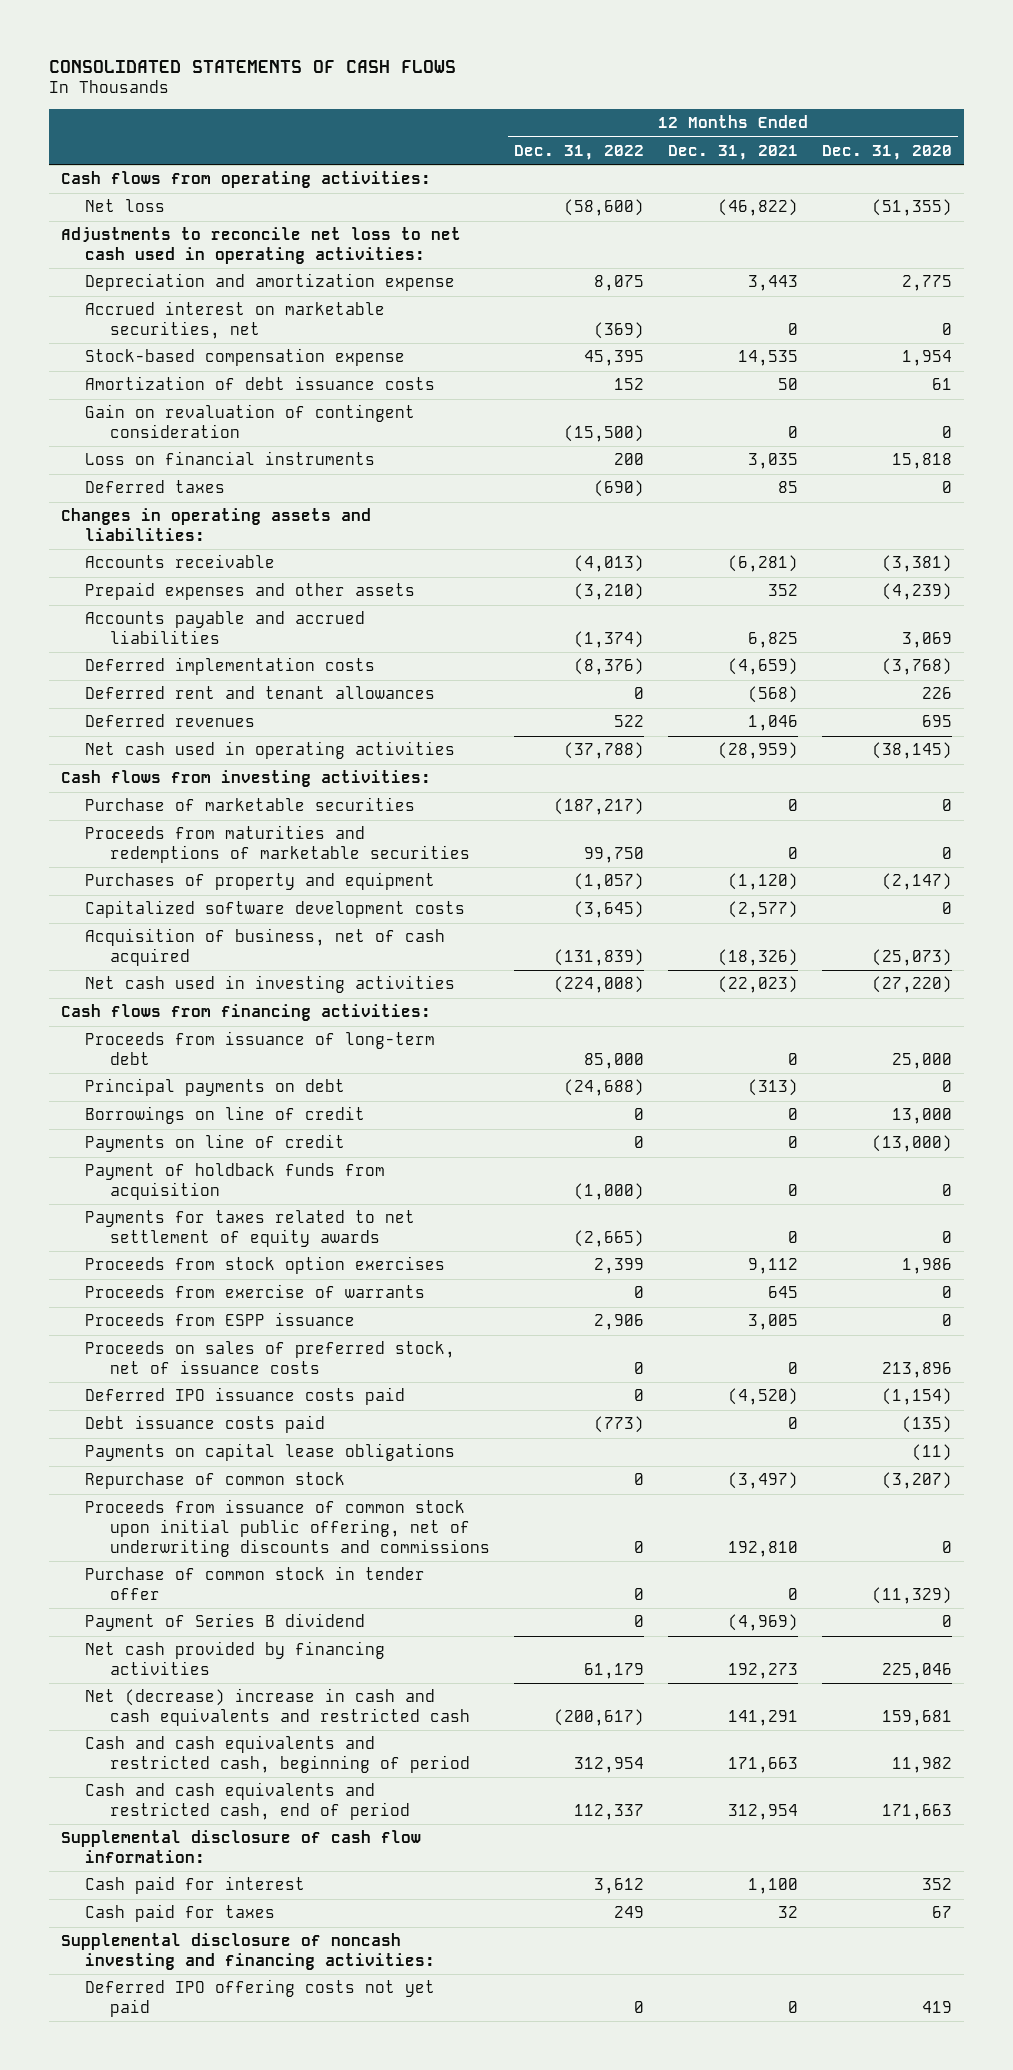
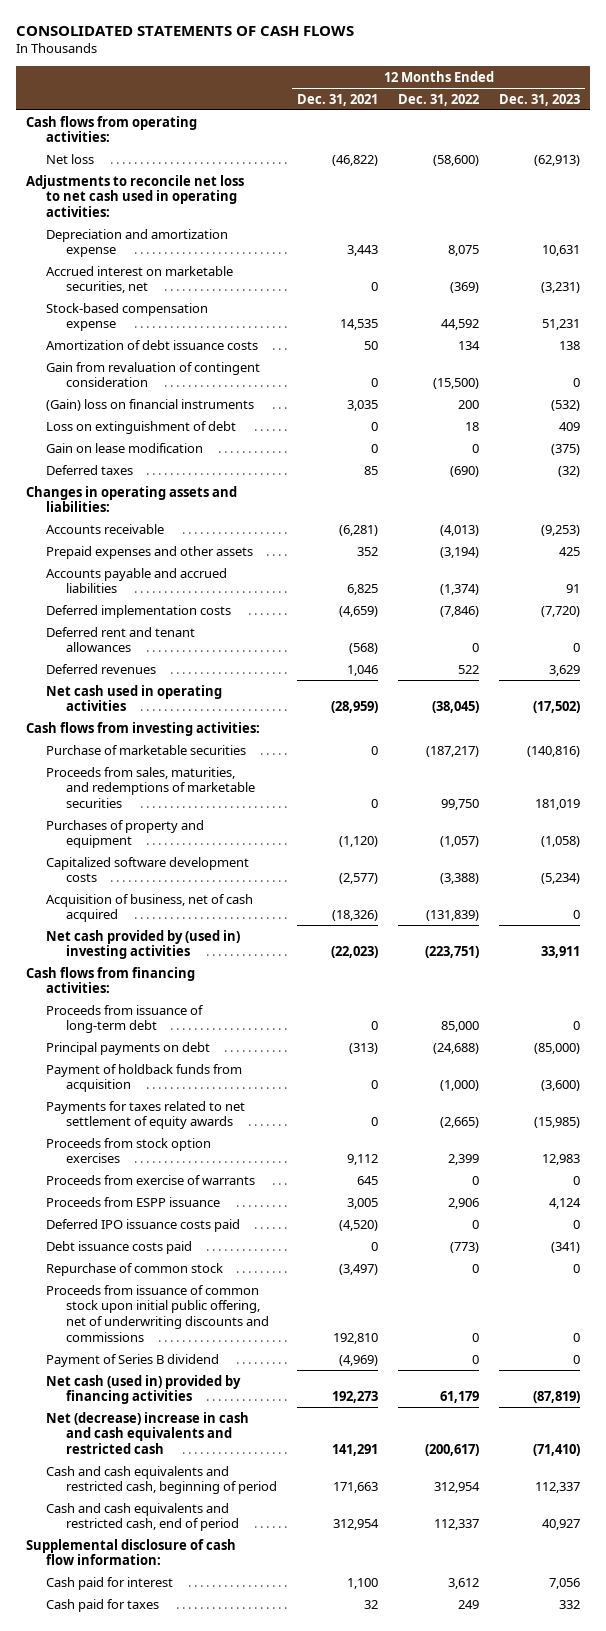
- | 12 Months Ended Dec. 31, 2022 | 12 Months Ended Dec. 31, 2021 | 12 Months Ended Dec. 31, 2020
+ | 12 Months Ended Dec. 31, 2021 | 12 Months Ended Dec. 31, 2022 | 12 Months Ended Dec. 31, 2023
- Stock-based compensation expense | 45,395 | 14,535 | 1,954
- Amortization of debt issuance costs | 152 | 50 | 61
- Gain on revaluation of contingent consideration | (15,500) | 0 | 0
- Loss on financial instruments | 200 | 3,035 | 15,818
+ Stock-based compensation expense | 14,535 | 44,592 | 51,231
+ Amortization of debt issuance costs | 50 | 134 | 138
+ Gain from revaluation of contingent consideration | 0 | (15,500) | 0
+ (Gain) loss on financial instruments | 3,035 | 200 | (532)
+ Loss on extinguishment of debt | 0 | 18 | 409
+ Gain on lease modification | 0 | 0 | (375)
- Prepaid expenses and other assets | (3,210) | 352 | (4,239)
+ Prepaid expenses and other assets | 352 | (3,194) | 425
- Deferred implementation costs | (8,376) | (4,659) | (3,768)
+ Deferred implementation costs | (4,659) | (7,846) | (7,720)
- Net cash used in operating activities | (37,788) | (28,959) | (38,145)
+ Net cash used in operating activities | (28,959) | (38,045) | (17,502)
- Proceeds from maturities and redemptions of marketable securities | 99,750 | 0 | 0
+ Proceeds from sales, maturities, and redemptions of marketable securities | 0 | 99,750 | 181,019
- Capitalized software development costs | (3,645) | (2,577) | 0
+ Capitalized software development costs | (2,577) | (3,388) | (5,234)
- Net cash used in investing activities | (224,008) | (22,023) | (27,220)
+ Net cash provided by (used in) investing activities | (22,023) | (223,751) | 33,911
- Borrowings on line of credit | 0 | 0 | 13,000
- Payments on line of credit | 0 | 0 | (13,000)
- Proceeds on sales of preferred stock, net of issuance costs | 0 | 0 | 213,896
- Payments on capital lease obligations | | | (11)
- Purchase of common stock in tender offer | 0 | 0 | (11,329)
- Net cash provided by financing activities | 61,179 | 192,273 | 225,046
+ Net cash (used in) provided by financing activities | 192,273 | 61,179 | (87,819)
- Supplemental disclosure of noncash investing and financing activities:
- Deferred IPO offering costs not yet paid | 0 | 0 | 419

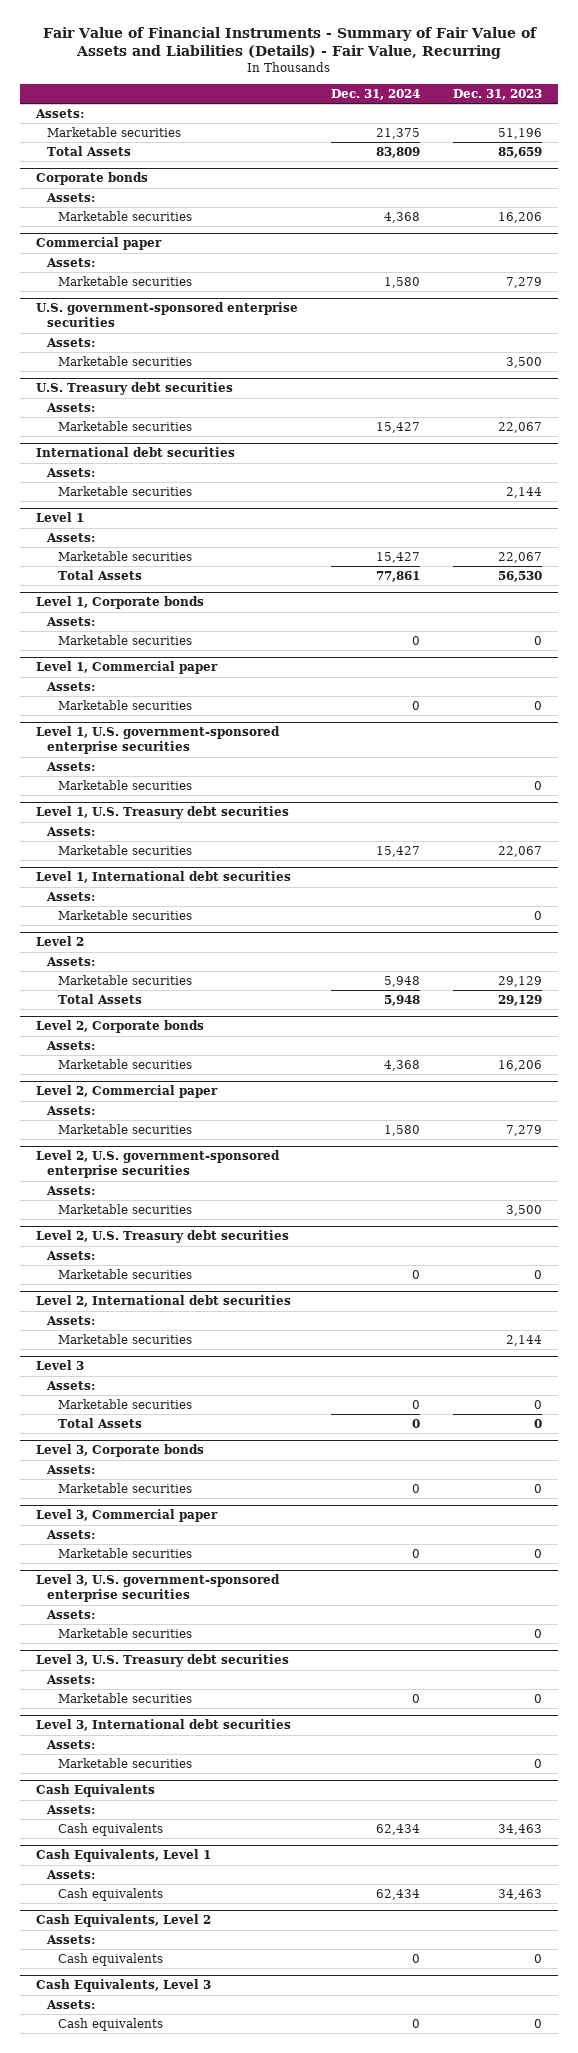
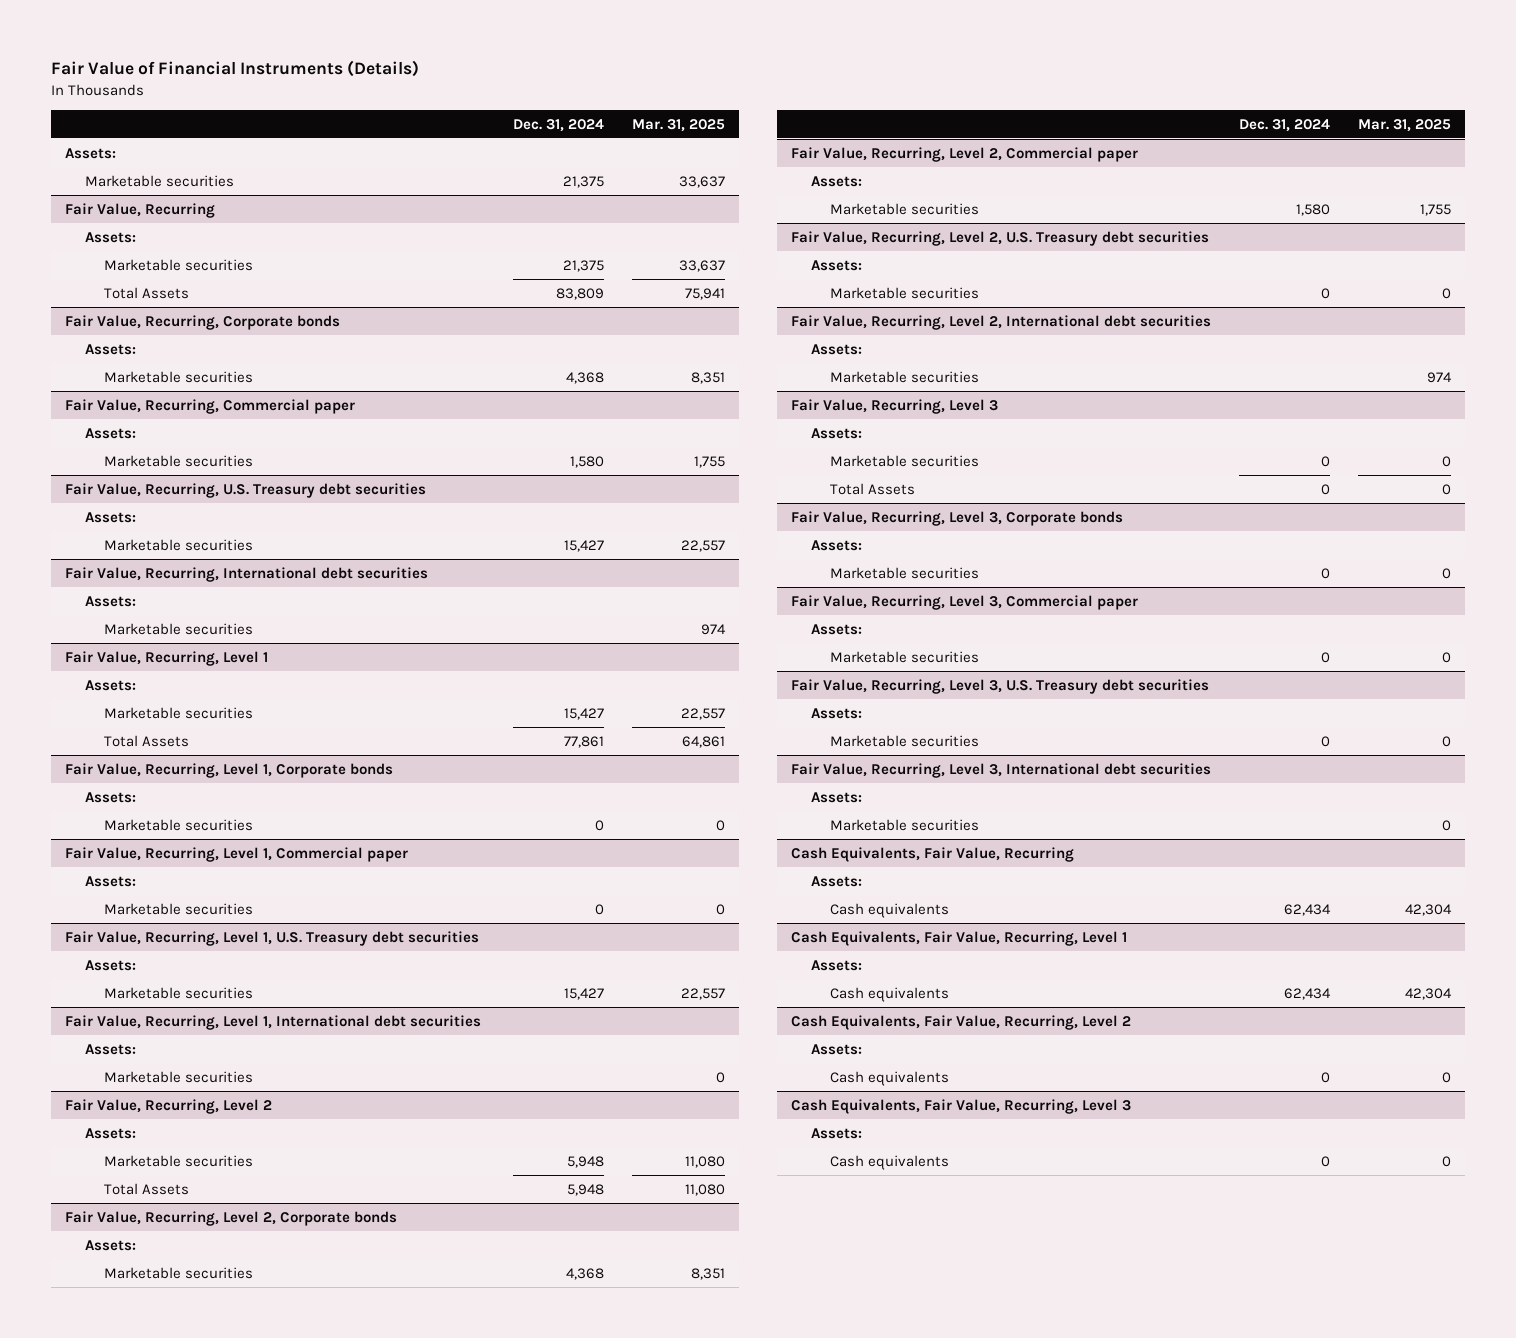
- Fair Value of Financial Instruments - Summary of Fair Value of Assets and Liabilities (Details) - Fair Value, Recurring
+ Fair Value of Financial Instruments (Details)
- | Dec. 31, 2024 | Dec. 31, 2023
+ | Dec. 31, 2024 | Mar. 31, 2025
+ Fair Value, Recurring
+ Assets:
+ Marketable securities | 21,375 | 33,637
- Corporate bonds
+ Fair Value, Recurring, Corporate bonds
- Commercial paper
+ Fair Value, Recurring, Commercial paper
- U.S. government-sponsored enterprise securities
- Assets:
- Marketable securities | | 3,500
- U.S. Treasury debt securities
+ Fair Value, Recurring, U.S. Treasury debt securities
- International debt securities
+ Fair Value, Recurring, International debt securities
- Level 1
+ Fair Value, Recurring, Level 1
- Level 1, Corporate bonds
+ Fair Value, Recurring, Level 1, Corporate bonds
- Level 1, Commercial paper
+ Fair Value, Recurring, Level 1, Commercial paper
- Level 1, U.S. government-sponsored enterprise securities
- Assets:
- Marketable securities | | 0
- Level 1, U.S. Treasury debt securities
+ Fair Value, Recurring, Level 1, U.S. Treasury debt securities
- Level 1, International debt securities
+ Fair Value, Recurring, Level 1, International debt securities
- Level 2
+ Fair Value, Recurring, Level 2
- Level 2, Corporate bonds
+ Fair Value, Recurring, Level 2, Corporate bonds
- Level 2, Commercial paper
+ Fair Value, Recurring, Level 2, Commercial paper
- Level 2, U.S. government-sponsored enterprise securities
- Assets:
- Marketable securities | | 3,500
- Level 2, U.S. Treasury debt securities
+ Fair Value, Recurring, Level 2, U.S. Treasury debt securities
- Level 2, International debt securities
+ Fair Value, Recurring, Level 2, International debt securities
- Level 3
+ Fair Value, Recurring, Level 3
- Level 3, Corporate bonds
+ Fair Value, Recurring, Level 3, Corporate bonds
- Level 3, Commercial paper
+ Fair Value, Recurring, Level 3, Commercial paper
- Level 3, U.S. government-sponsored enterprise securities
- Assets:
- Marketable securities | | 0
- Level 3, U.S. Treasury debt securities
+ Fair Value, Recurring, Level 3, U.S. Treasury debt securities
- Level 3, International debt securities
+ Fair Value, Recurring, Level 3, International debt securities
- Cash Equivalents
+ Cash Equivalents, Fair Value, Recurring
- Cash Equivalents, Level 1
+ Cash Equivalents, Fair Value, Recurring, Level 1
- Cash Equivalents, Level 2
+ Cash Equivalents, Fair Value, Recurring, Level 2
- Cash Equivalents, Level 3
+ Cash Equivalents, Fair Value, Recurring, Level 3

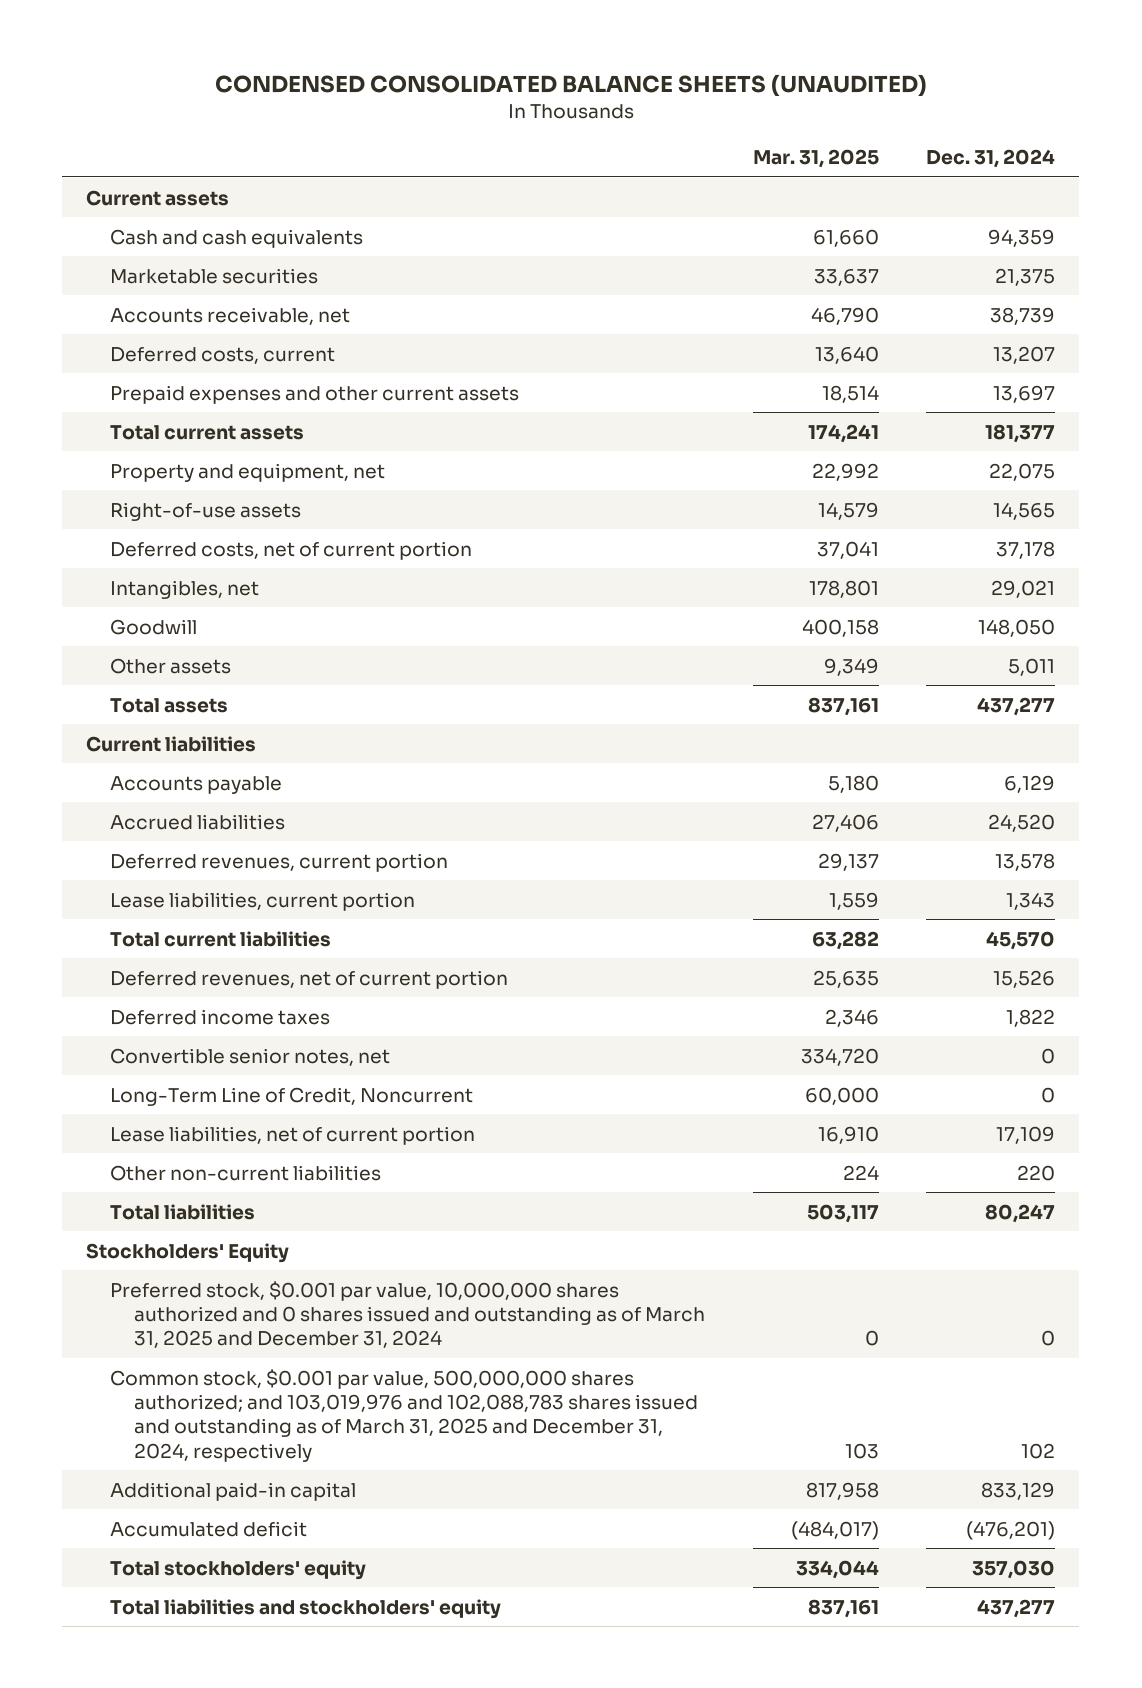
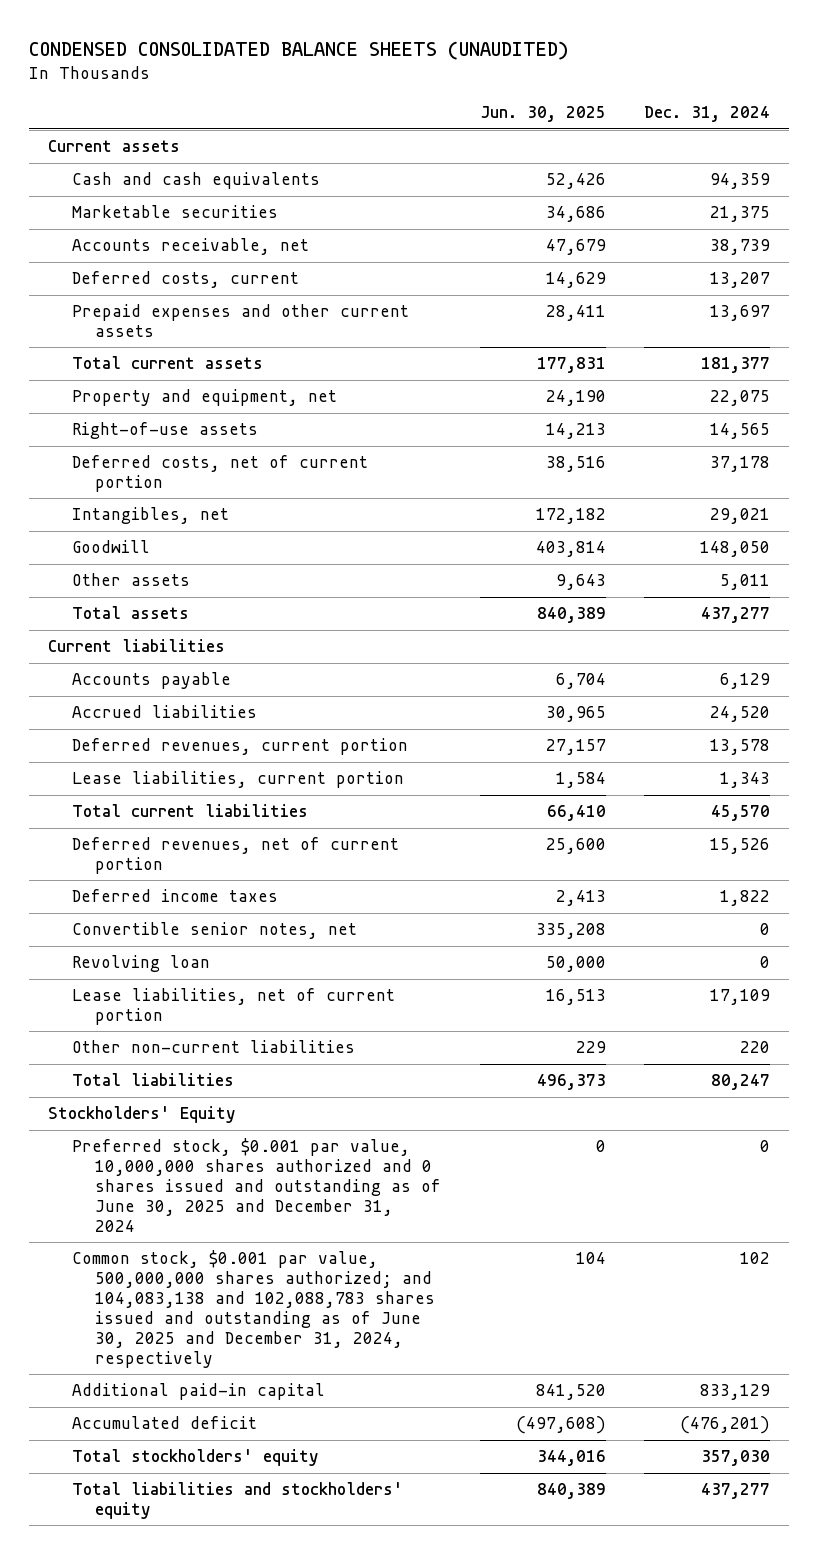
- | Mar. 31, 2025 | Dec. 31, 2024
+ | Jun. 30, 2025 | Dec. 31, 2024
- Long-Term Line of Credit, Noncurrent | 60,000 | 0
+ Revolving loan | 50,000 | 0
- Preferred stock, $0.001 par value, 10,000,000 shares authorized and 0 shares issued and outstanding as of March 31, 2025 and December 31, 2024 | 0 | 0
- Common stock, $0.001 par value, 500,000,000 shares authorized; and 103,019,976 and 102,088,783 shares issued and outstanding as of March 31, 2025 and December 31, 2024, respectively | 103 | 102
+ Preferred stock, $0.001 par value, 10,000,000 shares authorized and 0 shares issued and outstanding as of June 30, 2025 and December 31, 2024 | 0 | 0
+ Common stock, $0.001 par value, 500,000,000 shares authorized; and 104,083,138 and 102,088,783 shares issued and outstanding as of June 30, 2025 and December 31, 2024, respectively | 104 | 102

